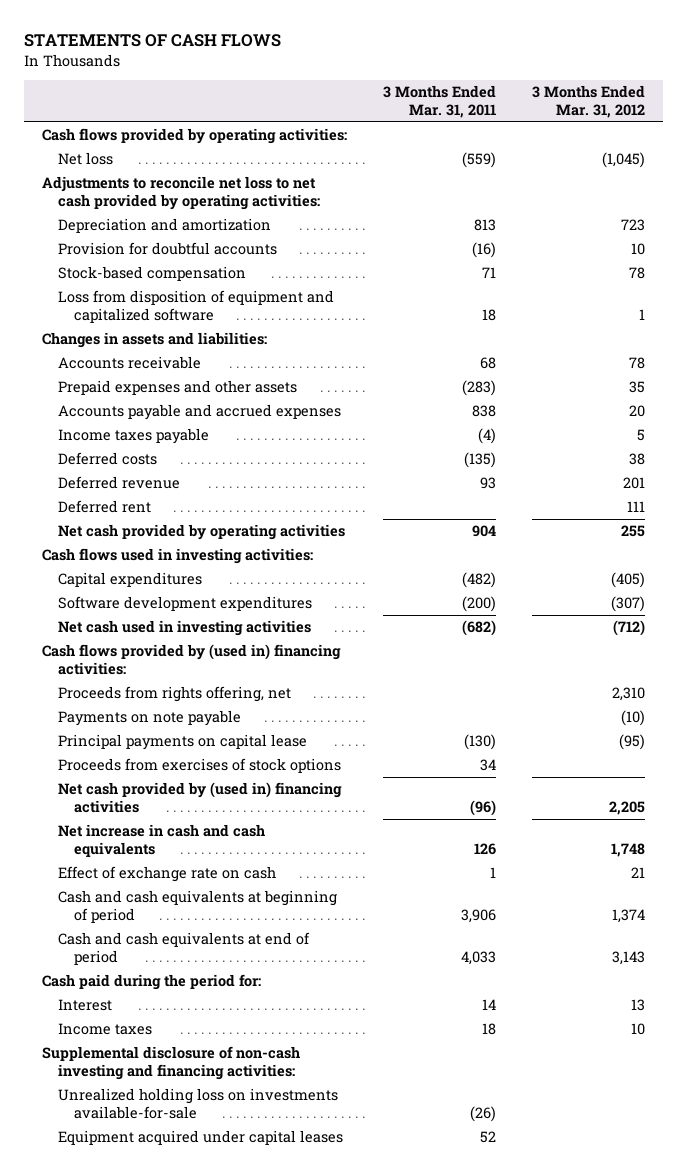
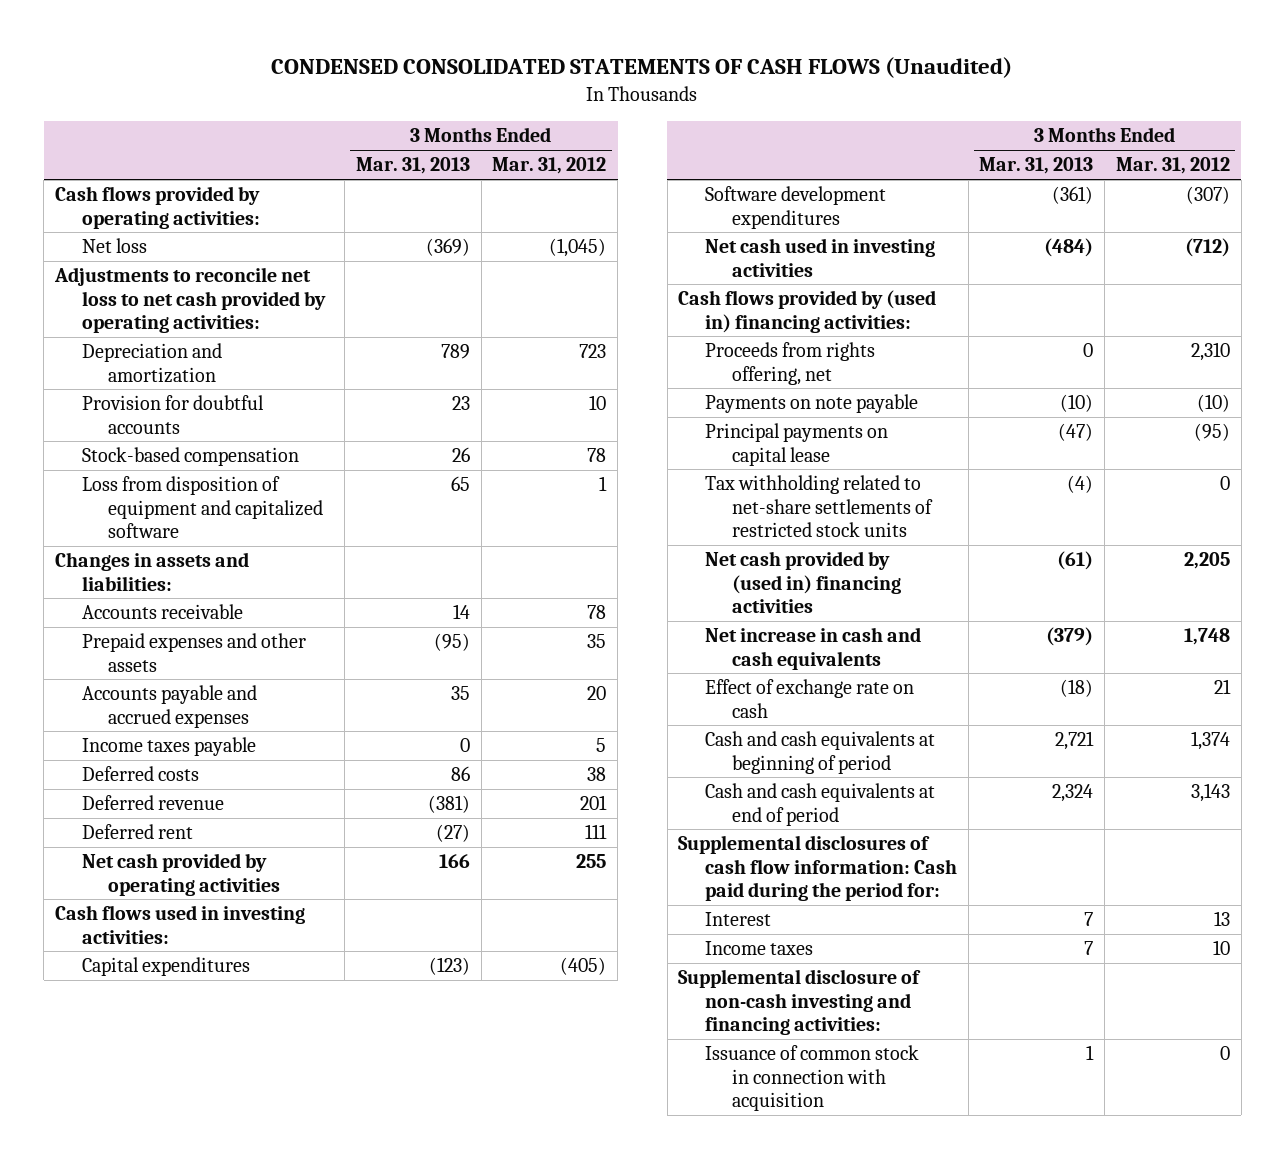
- STATEMENTS OF CASH FLOWS
+ CONDENSED CONSOLIDATED STATEMENTS OF CASH FLOWS (Unaudited)
- | 3 Months Ended Mar. 31, 2011 | 3 Months Ended Mar. 31, 2012
+ | 3 Months Ended Mar. 31, 2013 | 3 Months Ended Mar. 31, 2012
- Proceeds from exercises of stock options | 34 |
+ Tax withholding related to net-share settlements of restricted stock units | (4) | 0
- Cash paid during the period for:
+ Supplemental disclosures of cash flow information: Cash paid during the period for:
- Unrealized holding loss on investments available-for-sale | (26) |
- Equipment acquired under capital leases | 52 |
+ Issuance of common stock in connection with acquisition | 1 | 0

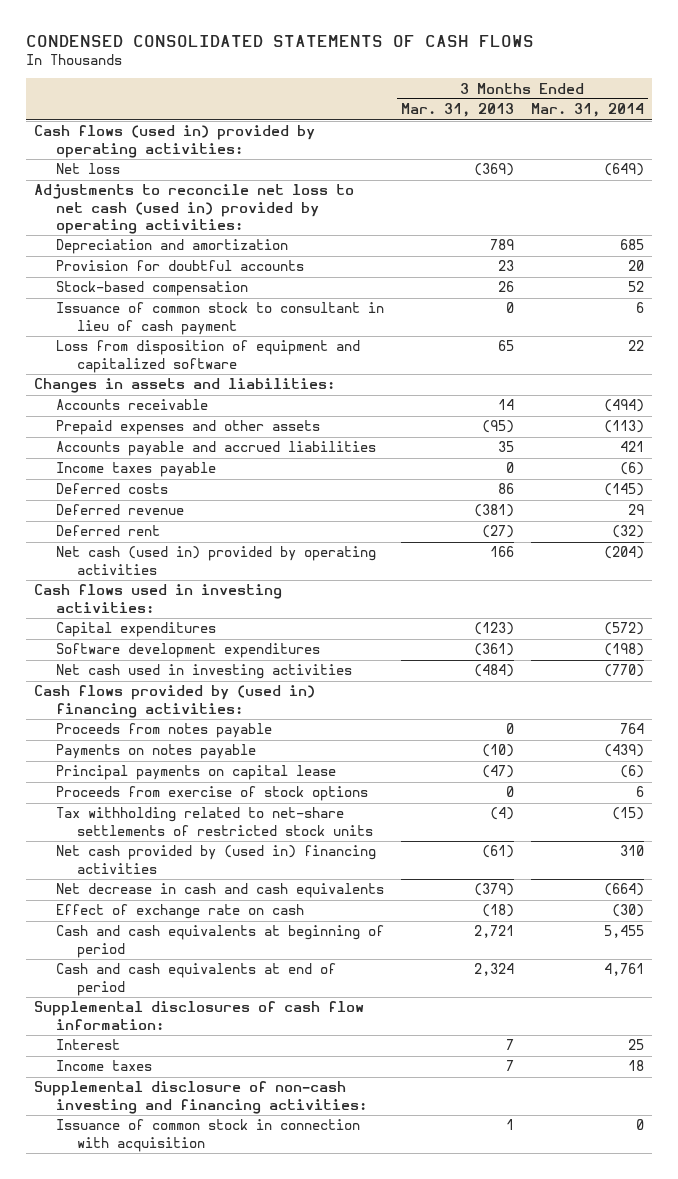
- CONDENSED CONSOLIDATED STATEMENTS OF CASH FLOWS (Unaudited)
+ CONDENSED CONSOLIDATED STATEMENTS OF CASH FLOWS
- | 3 Months Ended Mar. 31, 2013 | 3 Months Ended Mar. 31, 2012
+ | 3 Months Ended Mar. 31, 2013 | 3 Months Ended Mar. 31, 2014
- Cash flows provided by operating activities:
+ Cash flows (used in) provided by operating activities:
- Adjustments to reconcile net loss to net cash provided by operating activities:
+ Adjustments to reconcile net loss to net cash (used in) provided by operating activities:
+ Issuance of common stock to consultant in lieu of cash payment | 0 | 6
- Accounts payable and accrued expenses | 35 | 20
+ Accounts payable and accrued liabilities | 35 | 421
- Net cash provided by operating activities | 166 | 255
+ Net cash (used in) provided by operating activities | 166 | (204)
- Proceeds from rights offering, net | 0 | 2,310
- Payments on note payable | (10) | (10)
+ Proceeds from notes payable | 0 | 764
+ Payments on notes payable | (10) | (439)
+ Proceeds from exercise of stock options | 0 | 6
- Net increase in cash and cash equivalents | (379) | 1,748
+ Net decrease in cash and cash equivalents | (379) | (664)
- Supplemental disclosures of cash flow information: Cash paid during the period for:
+ Supplemental disclosures of cash flow information:

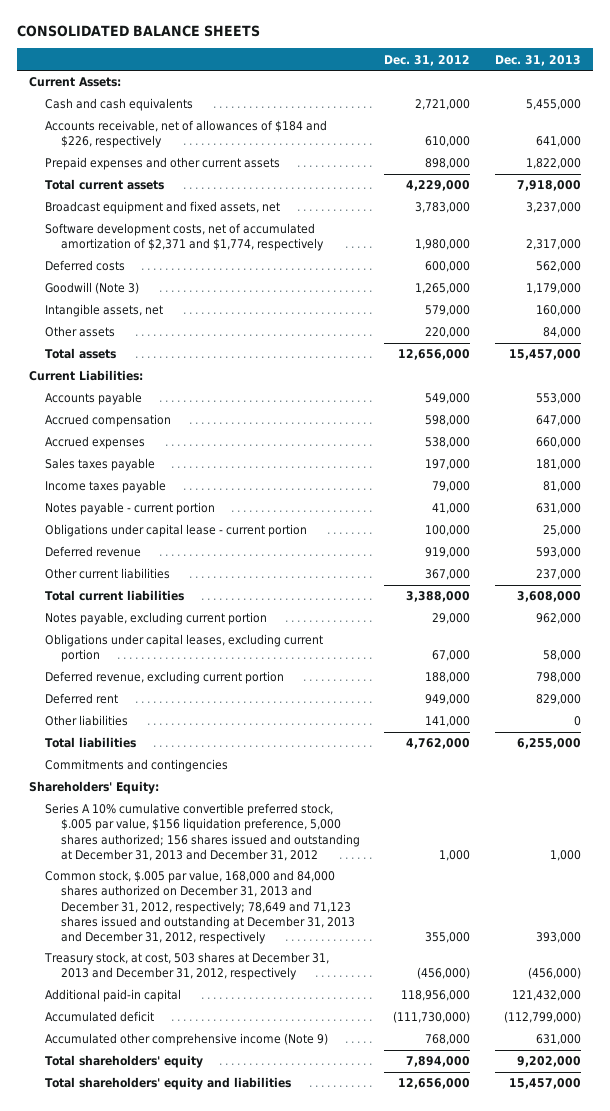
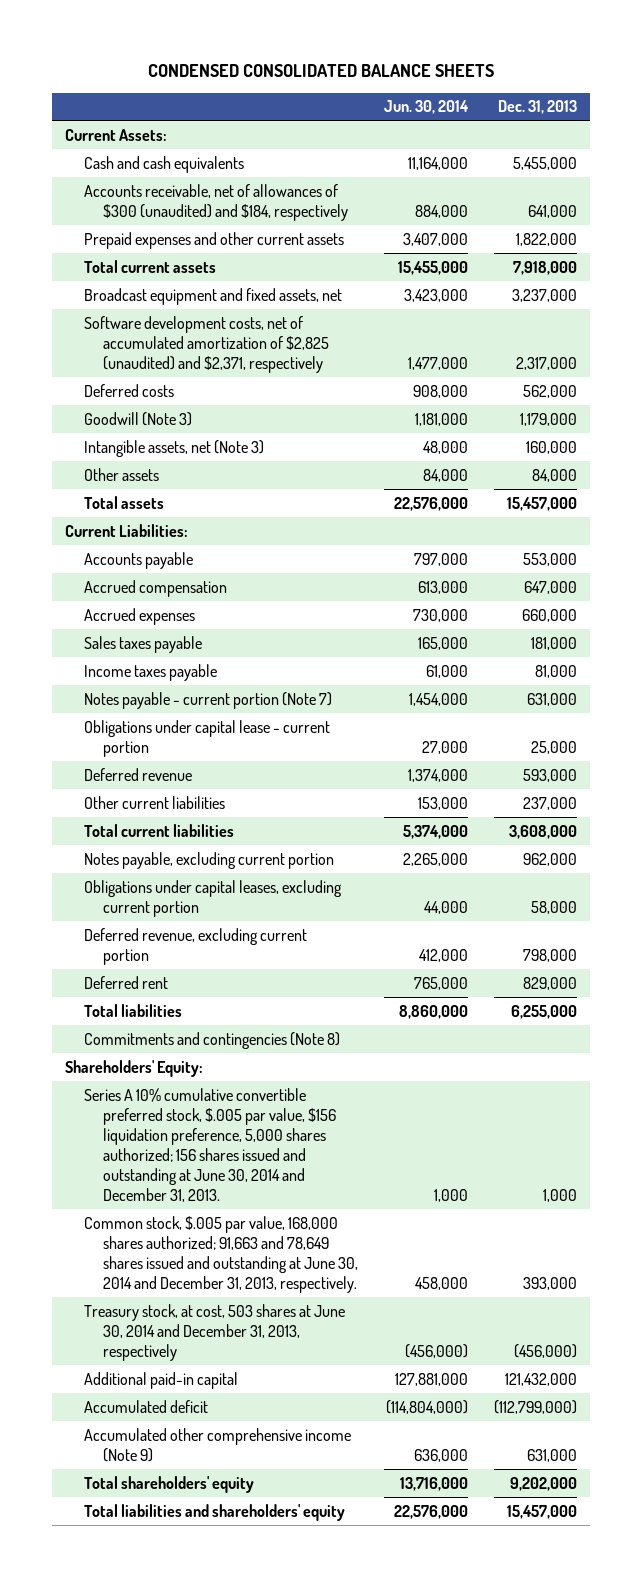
- CONSOLIDATED BALANCE SHEETS
+ CONDENSED CONSOLIDATED BALANCE SHEETS
- | Dec. 31, 2012 | Dec. 31, 2013
+ | Jun. 30, 2014 | Dec. 31, 2013
- Accounts receivable, net of allowances of $184 and $226, respectively | 610,000 | 641,000
+ Accounts receivable, net of allowances of $300 (unaudited) and $184, respectively | 884,000 | 641,000
- Software development costs, net of accumulated amortization of $2,371 and $1,774, respectively | 1,980,000 | 2,317,000
+ Software development costs, net of accumulated amortization of $2,825 (unaudited) and $2,371, respectively | 1,477,000 | 2,317,000
- Intangible assets, net | 579,000 | 160,000
+ Intangible assets, net (Note 3) | 48,000 | 160,000
- Notes payable - current portion | 41,000 | 631,000
+ Notes payable - current portion (Note 7) | 1,454,000 | 631,000
- Other liabilities | 141,000 | 0
- Commitments and contingencies
+ Commitments and contingencies (Note 8)
- Series A 10% cumulative convertible preferred stock, $.005 par value, $156 liquidation preference, 5,000 shares authorized; 156 shares issued and outstanding at December 31, 2013 and December 31, 2012 | 1,000 | 1,000
- Common stock, $.005 par value, 168,000 and 84,000 shares authorized on December 31, 2013 and December 31, 2012, respectively; 78,649 and 71,123 shares issued and outstanding at December 31, 2013 and December 31, 2012, respectively | 355,000 | 393,000
- Treasury stock, at cost, 503 shares at December 31, 2013 and December 31, 2012, respectively | (456,000) | (456,000)
+ Series A 10% cumulative convertible preferred stock, $.005 par value, $156 liquidation preference, 5,000 shares authorized; 156 shares issued and outstanding at June 30, 2014 and December 31, 2013. | 1,000 | 1,000
+ Common stock, $.005 par value, 168,000 shares authorized; 91,663 and 78,649 shares issued and outstanding at June 30, 2014 and December 31, 2013, respectively. | 458,000 | 393,000
+ Treasury stock, at cost, 503 shares at June 30, 2014 and December 31, 2013, respectively | (456,000) | (456,000)
- Total shareholders' equity and liabilities | 12,656,000 | 15,457,000
+ Total liabilities and shareholders' equity | 22,576,000 | 15,457,000

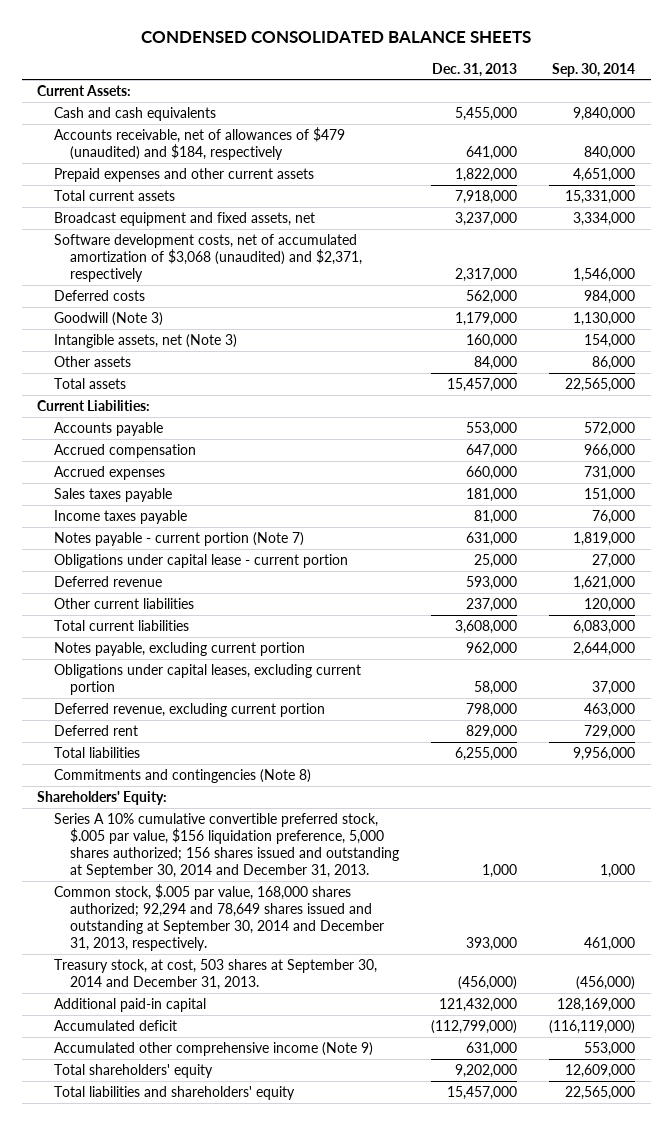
- | Jun. 30, 2014 | Dec. 31, 2013
+ | Dec. 31, 2013 | Sep. 30, 2014
- Accounts receivable, net of allowances of $300 (unaudited) and $184, respectively | 884,000 | 641,000
+ Accounts receivable, net of allowances of $479 (unaudited) and $184, respectively | 641,000 | 840,000
- Software development costs, net of accumulated amortization of $2,825 (unaudited) and $2,371, respectively | 1,477,000 | 2,317,000
+ Software development costs, net of accumulated amortization of $3,068 (unaudited) and $2,371, respectively | 2,317,000 | 1,546,000
- Series A 10% cumulative convertible preferred stock, $.005 par value, $156 liquidation preference, 5,000 shares authorized; 156 shares issued and outstanding at June 30, 2014 and December 31, 2013. | 1,000 | 1,000
- Common stock, $.005 par value, 168,000 shares authorized; 91,663 and 78,649 shares issued and outstanding at June 30, 2014 and December 31, 2013, respectively. | 458,000 | 393,000
- Treasury stock, at cost, 503 shares at June 30, 2014 and December 31, 2013, respectively | (456,000) | (456,000)
+ Series A 10% cumulative convertible preferred stock, $.005 par value, $156 liquidation preference, 5,000 shares authorized; 156 shares issued and outstanding at September 30, 2014 and December 31, 2013. | 1,000 | 1,000
+ Common stock, $.005 par value, 168,000 shares authorized; 92,294 and 78,649 shares issued and outstanding at September 30, 2014 and December 31, 2013, respectively. | 393,000 | 461,000
+ Treasury stock, at cost, 503 shares at September 30, 2014 and December 31, 2013. | (456,000) | (456,000)

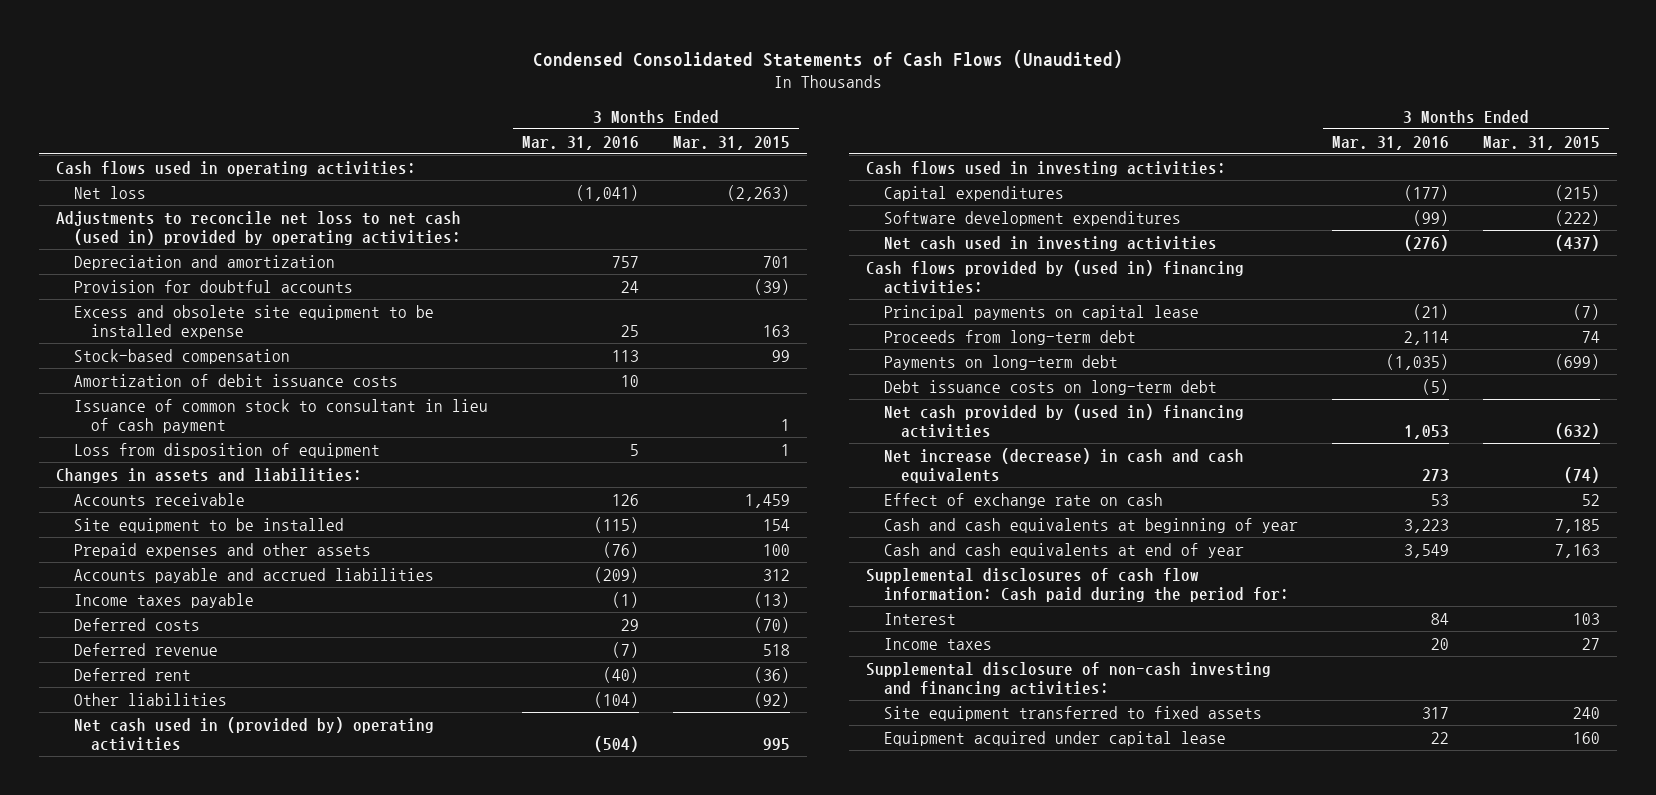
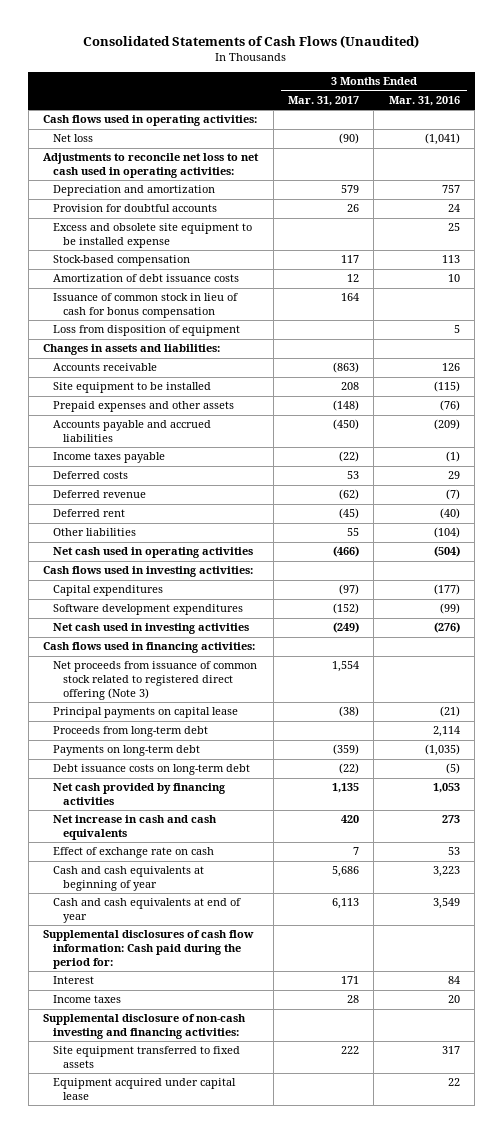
- Condensed Consolidated Statements of Cash Flows (Unaudited)
+ Consolidated Statements of Cash Flows (Unaudited)
- | 3 Months Ended Mar. 31, 2016 | 3 Months Ended Mar. 31, 2015
+ | 3 Months Ended Mar. 31, 2017 | 3 Months Ended Mar. 31, 2016
- Adjustments to reconcile net loss to net cash (used in) provided by operating activities:
+ Adjustments to reconcile net loss to net cash used in operating activities:
- Amortization of debit issuance costs | 10 |
- Issuance of common stock to consultant in lieu of cash payment | | 1
+ Amortization of debt issuance costs | 12 | 10
+ Issuance of common stock in lieu of cash for bonus compensation | 164 |
- Net cash used in (provided by) operating activities | (504) | 995
+ Net cash used in operating activities | (466) | (504)
- Cash flows provided by (used in) financing activities:
+ Cash flows used in financing activities:
+ Net proceeds from issuance of common stock related to registered direct offering (Note 3) | 1,554 |
- Net cash provided by (used in) financing activities | 1,053 | (632)
- Net increase (decrease) in cash and cash equivalents | 273 | (74)
+ Net cash provided by financing activities | 1,135 | 1,053
+ Net increase in cash and cash equivalents | 420 | 273

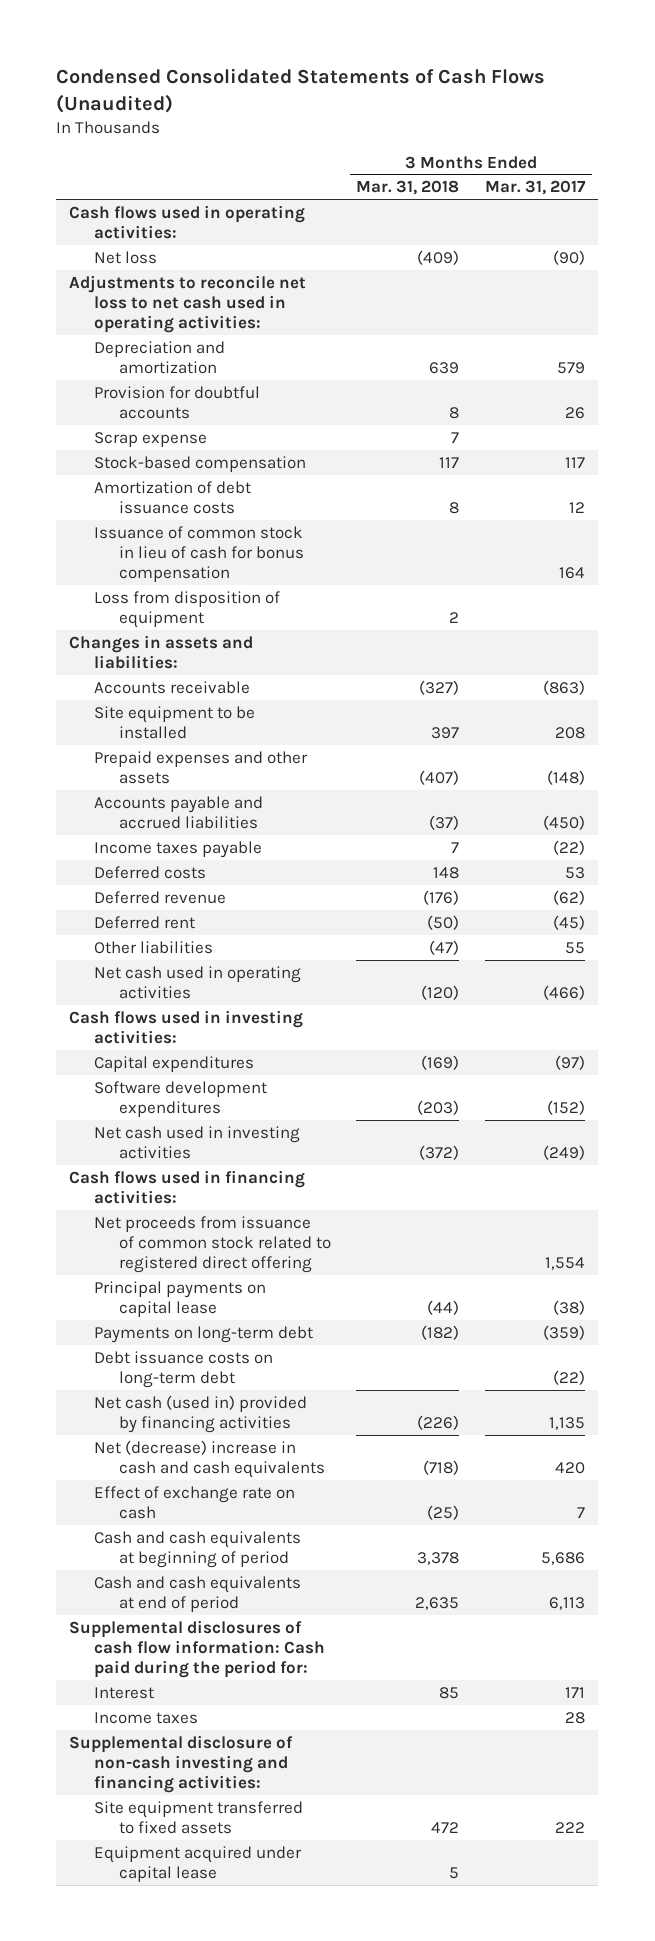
- Consolidated Statements of Cash Flows (Unaudited)
+ Condensed Consolidated Statements of Cash Flows (Unaudited)
- | 3 Months Ended Mar. 31, 2017 | 3 Months Ended Mar. 31, 2016
+ | 3 Months Ended Mar. 31, 2018 | 3 Months Ended Mar. 31, 2017
- Excess and obsolete site equipment to be installed expense | | 25
+ Scrap expense | 7 |
- Net proceeds from issuance of common stock related to registered direct offering (Note 3) | 1,554 |
+ Net proceeds from issuance of common stock related to registered direct offering | | 1,554
- Proceeds from long-term debt | | 2,114
- Net cash provided by financing activities | 1,135 | 1,053
- Net increase in cash and cash equivalents | 420 | 273
+ Net cash (used in) provided by financing activities | (226) | 1,135
+ Net (decrease) increase in cash and cash equivalents | (718) | 420
- Cash and cash equivalents at beginning of year | 5,686 | 3,223
- Cash and cash equivalents at end of year | 6,113 | 3,549
+ Cash and cash equivalents at beginning of period | 3,378 | 5,686
+ Cash and cash equivalents at end of period | 2,635 | 6,113

